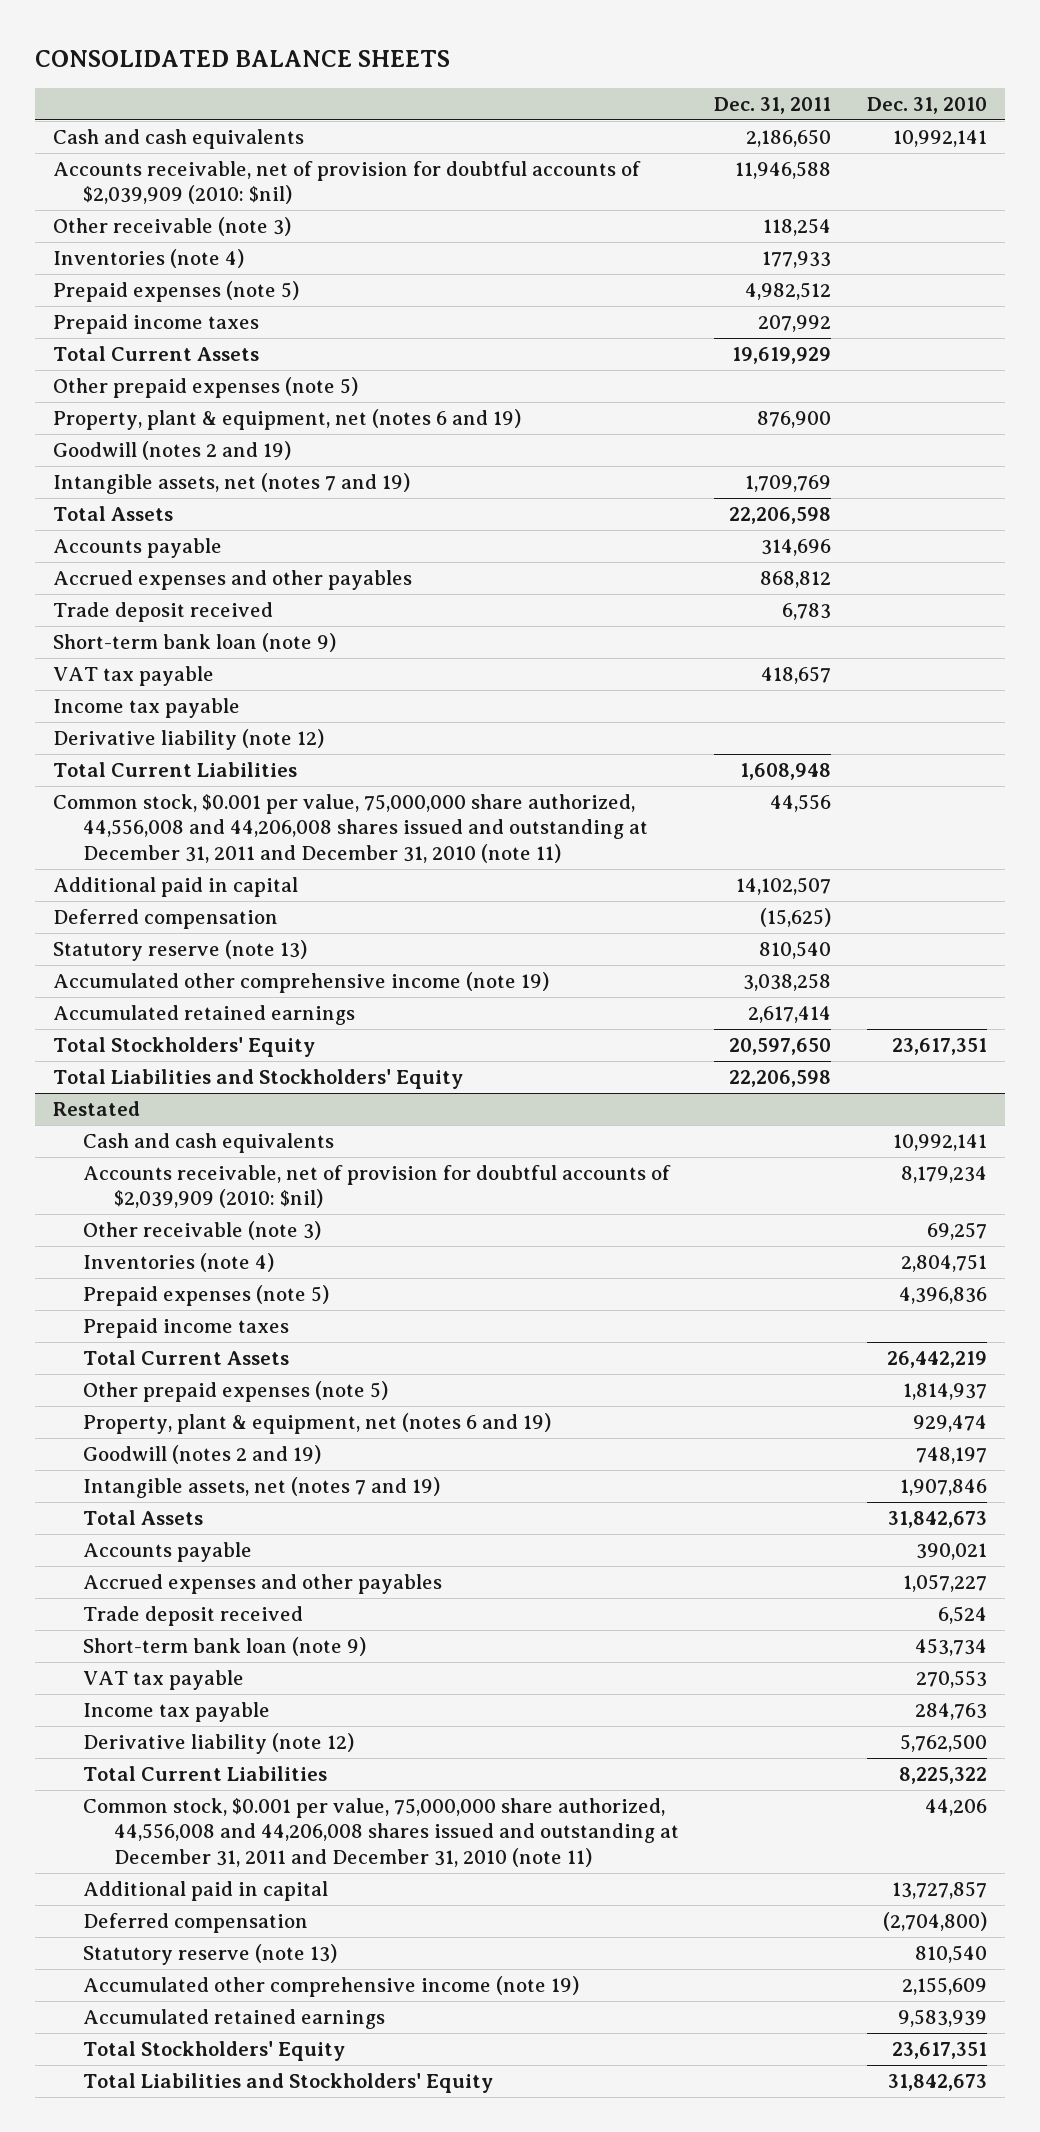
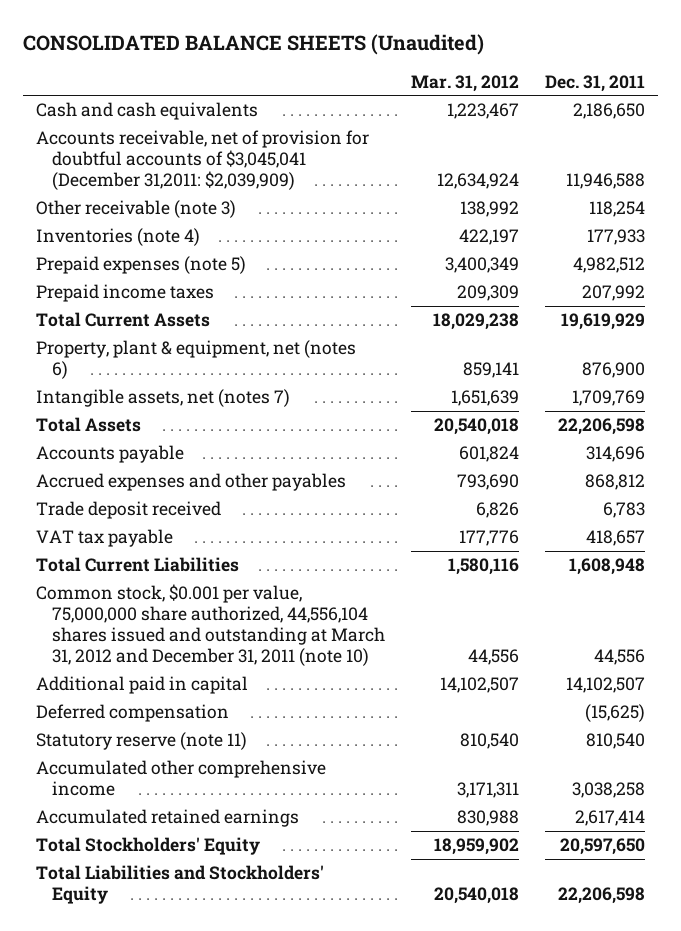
- CONSOLIDATED BALANCE SHEETS
+ CONSOLIDATED BALANCE SHEETS (Unaudited)
- | Dec. 31, 2011 | Dec. 31, 2010
+ | Mar. 31, 2012 | Dec. 31, 2011
- Accounts receivable, net of provision for doubtful accounts of $2,039,909 (2010: $nil) | 11,946,588 |
+ Accounts receivable, net of provision for doubtful accounts of $3,045,041 (December 31,2011: $2,039,909) | 12,634,924 | 11,946,588
- Other prepaid expenses (note 5)
- Property, plant & equipment, net (notes 6 and 19) | 876,900 |
- Goodwill (notes 2 and 19)
- Intangible assets, net (notes 7 and 19) | 1,709,769 |
+ Property, plant & equipment, net (notes 6) | 859,141 | 876,900
+ Intangible assets, net (notes 7) | 1,651,639 | 1,709,769
- Short-term bank loan (note 9)
- Income tax payable
- Derivative liability (note 12)
- Common stock, $0.001 per value, 75,000,000 share authorized, 44,556,008 and 44,206,008 shares issued and outstanding at December 31, 2011 and December 31, 2010 (note 11) | 44,556 |
+ Common stock, $0.001 per value, 75,000,000 share authorized, 44,556,104 shares issued and outstanding at March 31, 2012 and December 31, 2011 (note 10) | 44,556 | 44,556
- Statutory reserve (note 13) | 810,540 |
- Accumulated other comprehensive income (note 19) | 3,038,258 |
+ Statutory reserve (note 11) | 810,540 | 810,540
+ Accumulated other comprehensive income | 3,171,311 | 3,038,258
- Restated
- Cash and cash equivalents | | 10,992,141
- Accounts receivable, net of provision for doubtful accounts of $2,039,909 (2010: $nil) | | 8,179,234
- Other receivable (note 3) | | 69,257
- Inventories (note 4) | | 2,804,751
- Prepaid expenses (note 5) | | 4,396,836
- Prepaid income taxes
- Total Current Assets | | 26,442,219
- Other prepaid expenses (note 5) | | 1,814,937
- Property, plant & equipment, net (notes 6 and 19) | | 929,474
- Goodwill (notes 2 and 19) | | 748,197
- Intangible assets, net (notes 7 and 19) | | 1,907,846
- Total Assets | | 31,842,673
- Accounts payable | | 390,021
- Accrued expenses and other payables | | 1,057,227
- Trade deposit received | | 6,524
- Short-term bank loan (note 9) | | 453,734
- VAT tax payable | | 270,553
- Income tax payable | | 284,763
- Derivative liability (note 12) | | 5,762,500
- Total Current Liabilities | | 8,225,322
- Common stock, $0.001 per value, 75,000,000 share authorized, 44,556,008 and 44,206,008 shares issued and outstanding at December 31, 2011 and December 31, 2010 (note 11) | | 44,206
- Additional paid in capital | | 13,727,857
- Deferred compensation | | (2,704,800)
- Statutory reserve (note 13) | | 810,540
- Accumulated other comprehensive income (note 19) | | 2,155,609
- Accumulated retained earnings | | 9,583,939
- Total Stockholders' Equity | | 23,617,351
- Total Liabilities and Stockholders' Equity | | 31,842,673

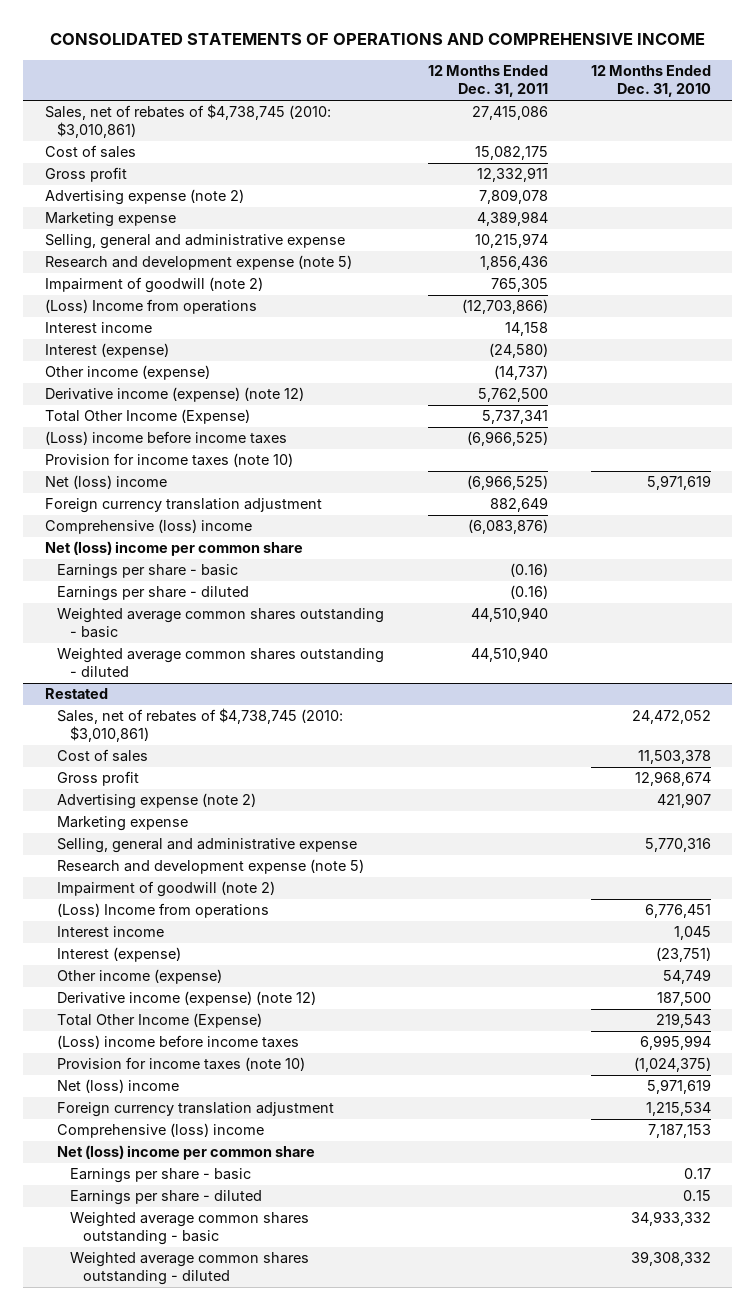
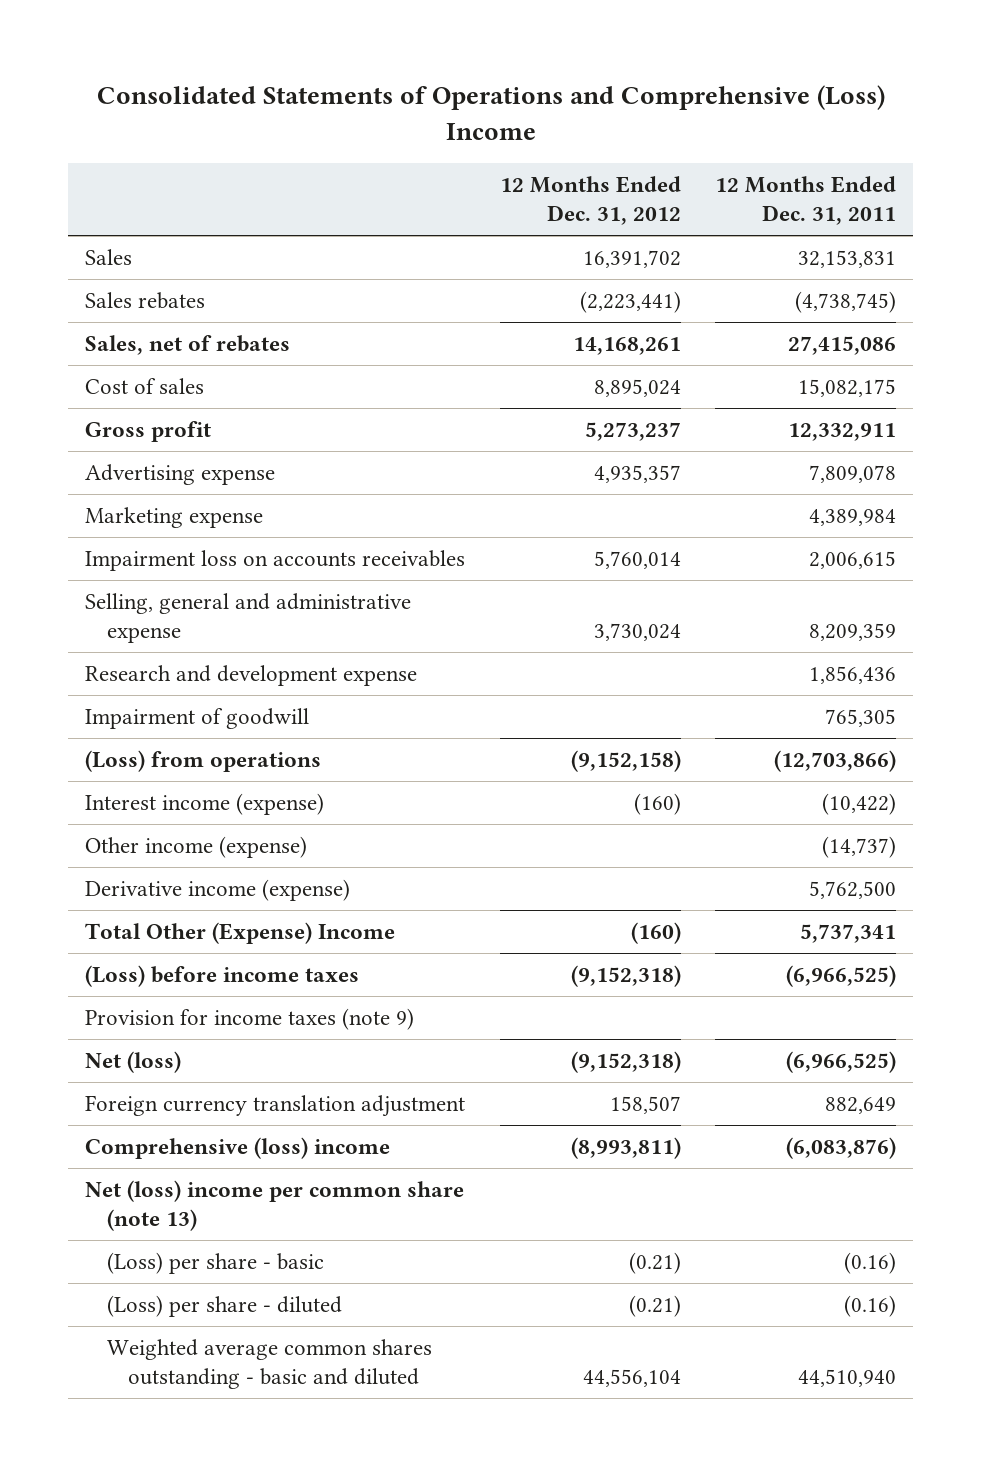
- CONSOLIDATED STATEMENTS OF OPERATIONS AND COMPREHENSIVE INCOME
+ Consolidated Statements of Operations and Comprehensive (Loss) Income
- | 12 Months Ended Dec. 31, 2011 | 12 Months Ended Dec. 31, 2010
+ | 12 Months Ended Dec. 31, 2012 | 12 Months Ended Dec. 31, 2011
- Sales, net of rebates of $4,738,745 (2010: $3,010,861) | 27,415,086 |
+ Sales | 16,391,702 | 32,153,831
+ Sales rebates | (2,223,441) | (4,738,745)
+ Sales, net of rebates | 14,168,261 | 27,415,086
- Advertising expense (note 2) | 7,809,078 |
+ Advertising expense | 4,935,357 | 7,809,078
- Selling, general and administrative expense | 10,215,974 |
- Research and development expense (note 5) | 1,856,436 |
- Impairment of goodwill (note 2) | 765,305 |
- (Loss) Income from operations | (12,703,866) |
- Interest income | 14,158 |
- Interest (expense) | (24,580) |
+ Impairment loss on accounts receivables | 5,760,014 | 2,006,615
+ Selling, general and administrative expense | 3,730,024 | 8,209,359
+ Research and development expense | | 1,856,436
+ Impairment of goodwill | | 765,305
+ (Loss) from operations | (9,152,158) | (12,703,866)
+ Interest income (expense) | (160) | (10,422)
- Derivative income (expense) (note 12) | 5,762,500 |
- Total Other Income (Expense) | 5,737,341 |
- (Loss) income before income taxes | (6,966,525) |
- Provision for income taxes (note 10)
- Net (loss) income | (6,966,525) | 5,971,619
+ Derivative income (expense) | | 5,762,500
+ Total Other (Expense) Income | (160) | 5,737,341
+ (Loss) before income taxes | (9,152,318) | (6,966,525)
+ Provision for income taxes (note 9)
+ Net (loss) | (9,152,318) | (6,966,525)
- Net (loss) income per common share
- Earnings per share - basic | (0.16) |
- Earnings per share - diluted | (0.16) |
- Weighted average common shares outstanding - basic | 44,510,940 |
- Weighted average common shares outstanding - diluted | 44,510,940 |
- Restated
- Sales, net of rebates of $4,738,745 (2010: $3,010,861) | | 24,472,052
- Cost of sales | | 11,503,378
- Gross profit | | 12,968,674
- Advertising expense (note 2) | | 421,907
- Marketing expense
- Selling, general and administrative expense | | 5,770,316
- Research and development expense (note 5)
- Impairment of goodwill (note 2)
- (Loss) Income from operations | | 6,776,451
- Interest income | | 1,045
- Interest (expense) | | (23,751)
- Other income (expense) | | 54,749
- Derivative income (expense) (note 12) | | 187,500
- Total Other Income (Expense) | | 219,543
- (Loss) income before income taxes | | 6,995,994
- Provision for income taxes (note 10) | | (1,024,375)
- Net (loss) income | | 5,971,619
- Foreign currency translation adjustment | | 1,215,534
- Comprehensive (loss) income | | 7,187,153
- Net (loss) income per common share
- Earnings per share - basic | | 0.17
- Earnings per share - diluted | | 0.15
- Weighted average common shares outstanding - basic | | 34,933,332
- Weighted average common shares outstanding - diluted | | 39,308,332
+ Net (loss) income per common share (note 13)
+ (Loss) per share - basic | (0.21) | (0.16)
+ (Loss) per share - diluted | (0.21) | (0.16)
+ Weighted average common shares outstanding - basic and diluted | 44,556,104 | 44,510,940

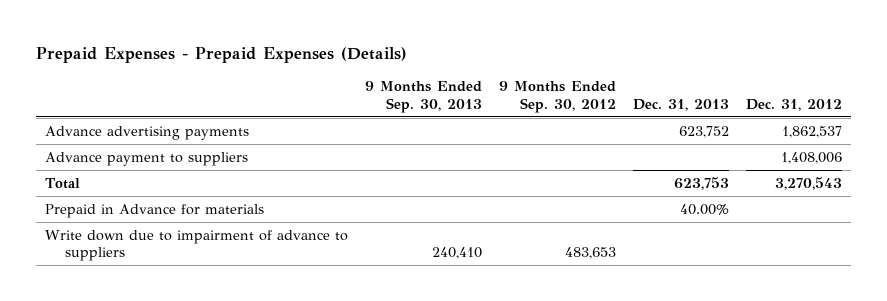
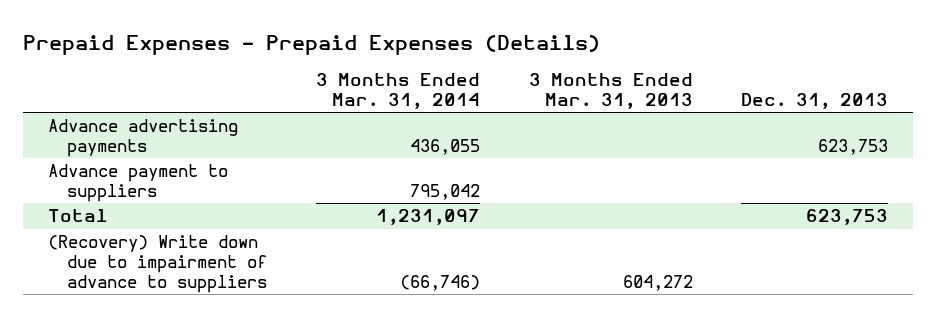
- | 9 Months Ended Sep. 30, 2013 | 9 Months Ended Sep. 30, 2012 | Dec. 31, 2013 | Dec. 31, 2012
+ | 3 Months Ended Mar. 31, 2014 | 3 Months Ended Mar. 31, 2013 | Dec. 31, 2013
- Advance advertising payments | | | 623,752 | 1,862,537
+ Advance advertising payments | 436,055 | | 623,753
- Prepaid in Advance for materials | | | 40.00% |
- Write down due to impairment of advance to suppliers | 240,410 | 483,653 | |
+ (Recovery) Write down due to impairment of advance to suppliers | (66,746) | 604,272 |

